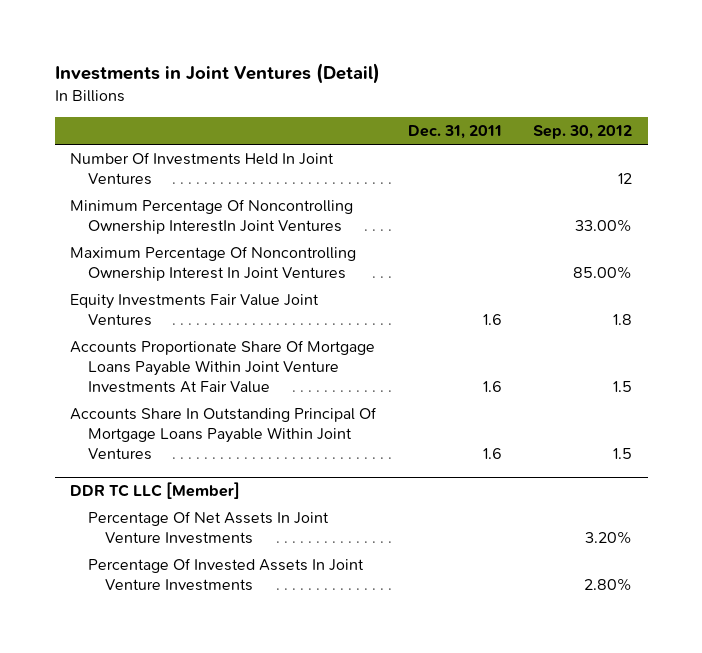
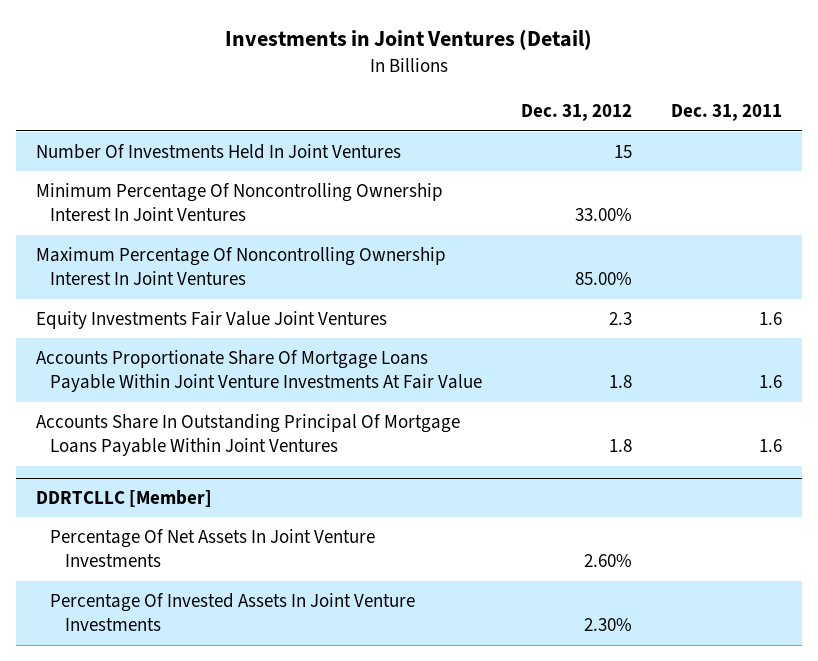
- | Dec. 31, 2011 | Sep. 30, 2012
+ | Dec. 31, 2012 | Dec. 31, 2011
- Minimum Percentage Of Noncontrolling Ownership InterestIn Joint Ventures | | 33.00%
+ Minimum Percentage Of Noncontrolling Ownership Interest In Joint Ventures | 33.00% |
- DDR TC LLC [Member]
- Percentage Of Net Assets In Joint Venture Investments | | 3.20%
- Percentage Of Invested Assets In Joint Venture Investments | | 2.80%
+ DDRTCLLC [Member]
+ Percentage Of Net Assets In Joint Venture Investments | 2.60% |
+ Percentage Of Invested Assets In Joint Venture Investments | 2.30% |

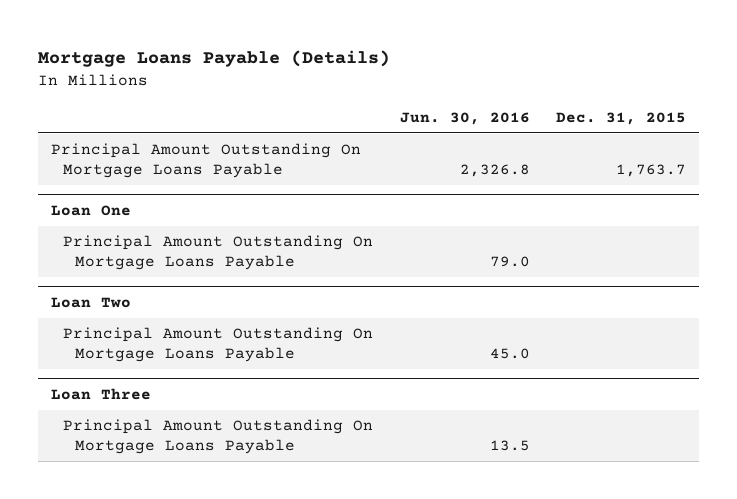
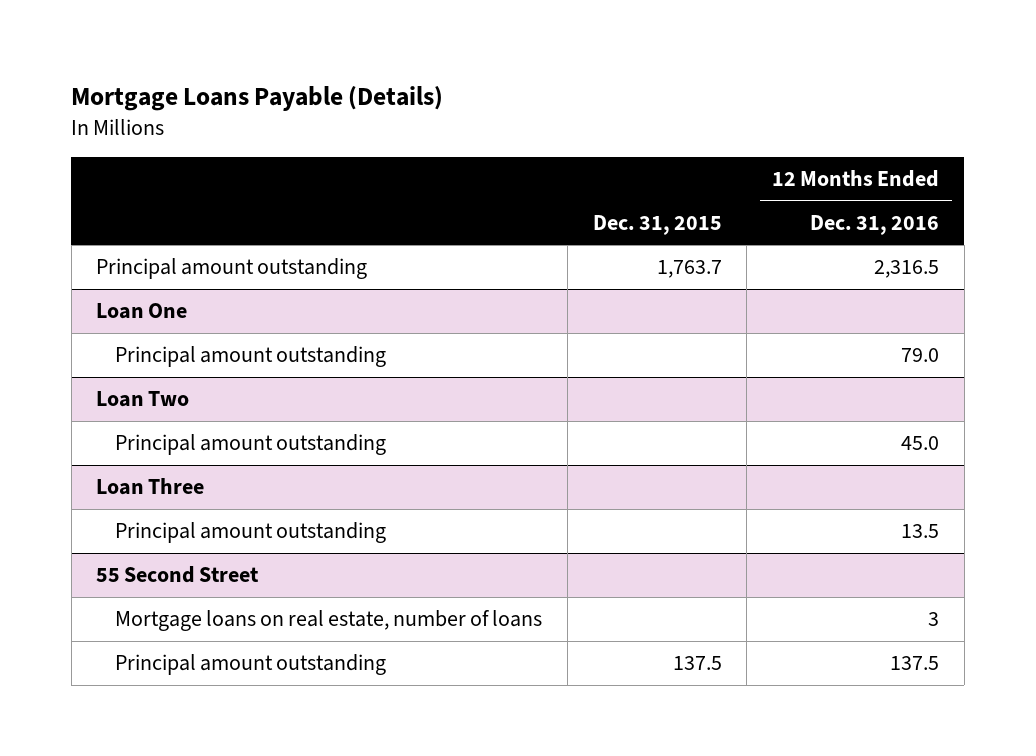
- | Jun. 30, 2016 | Dec. 31, 2015
+ | Dec. 31, 2015 | 12 Months Ended Dec. 31, 2016
- Principal Amount Outstanding On Mortgage Loans Payable | 2,326.8 | 1,763.7
+ Principal amount outstanding | 1,763.7 | 2,316.5
@ Loan One
- Principal Amount Outstanding On Mortgage Loans Payable | 79.0 |
+ Principal amount outstanding | | 79.0
@ Loan Two
- Principal Amount Outstanding On Mortgage Loans Payable | 45.0 |
+ Principal amount outstanding | | 45.0
@ Loan Three
- Principal Amount Outstanding On Mortgage Loans Payable | 13.5 |
+ Principal amount outstanding | | 13.5
+ 55 Second Street
+ Mortgage loans on real estate, number of loans | | 3
+ Principal amount outstanding | 137.5 | 137.5

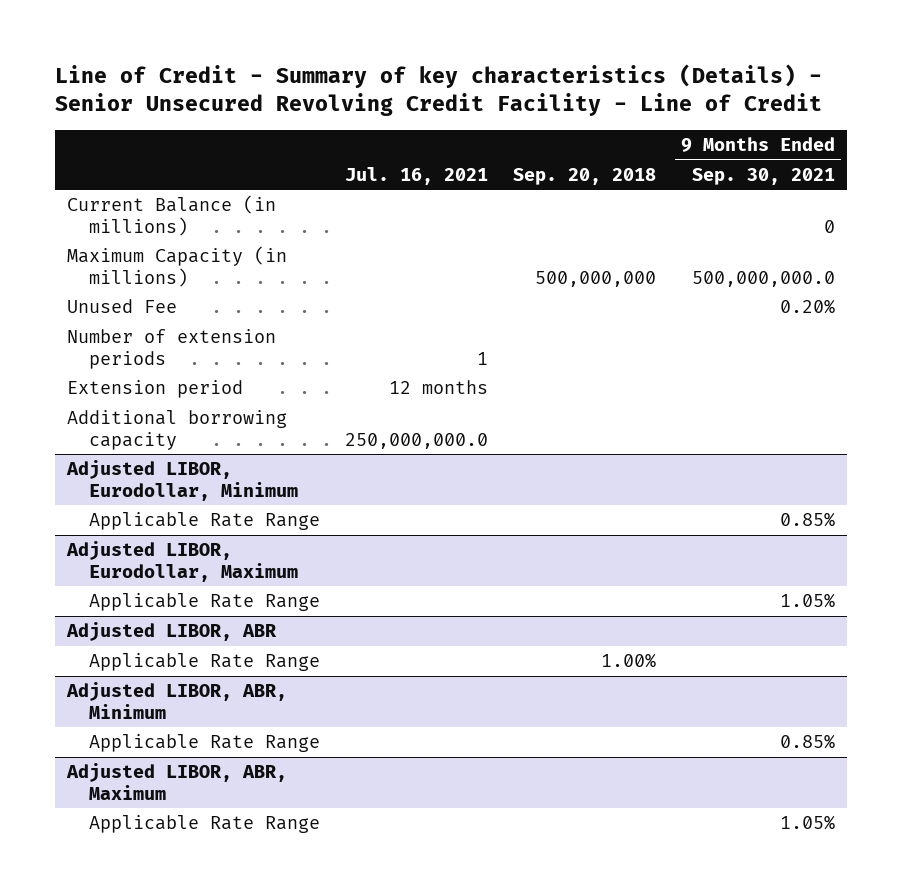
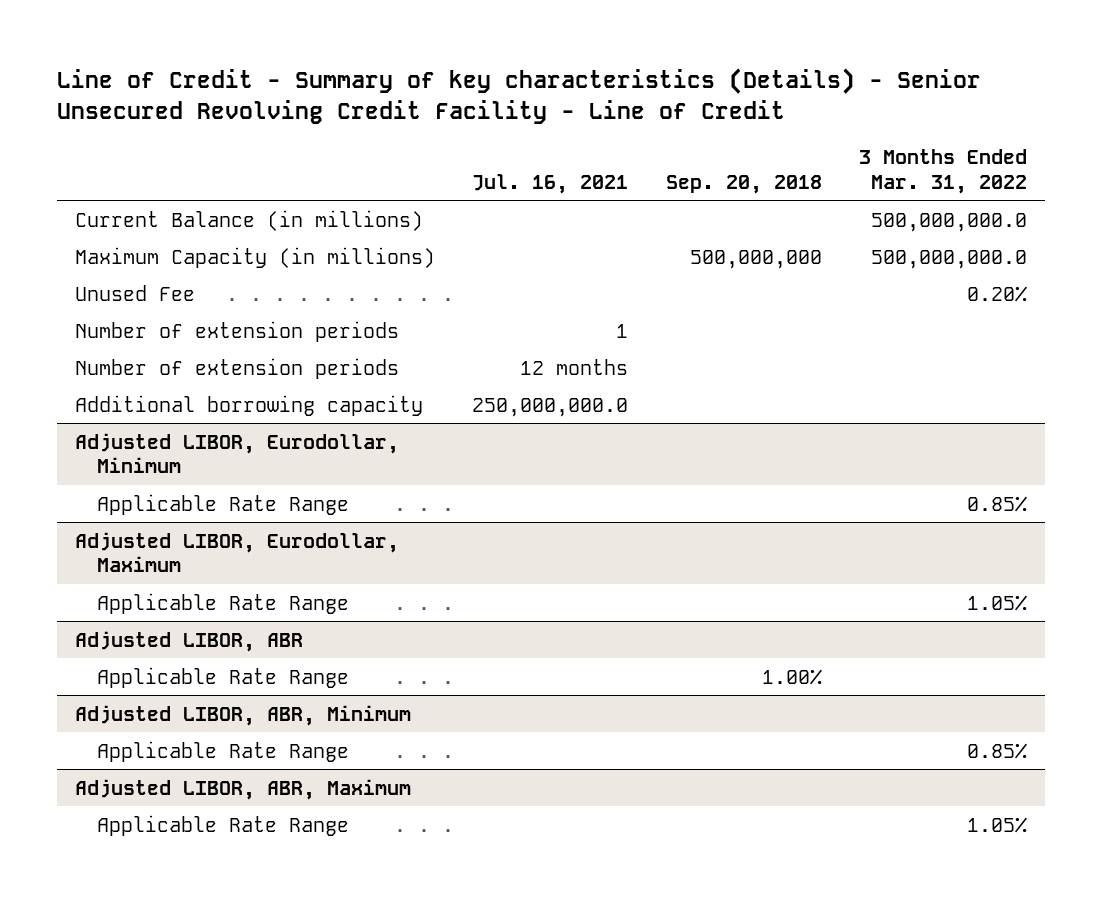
- | Jul. 16, 2021 | Sep. 20, 2018 | 9 Months Ended Sep. 30, 2021
+ | Jul. 16, 2021 | Sep. 20, 2018 | 3 Months Ended Mar. 31, 2022
- Extension period | 12 months | |
+ Number of extension periods | 12 months | |

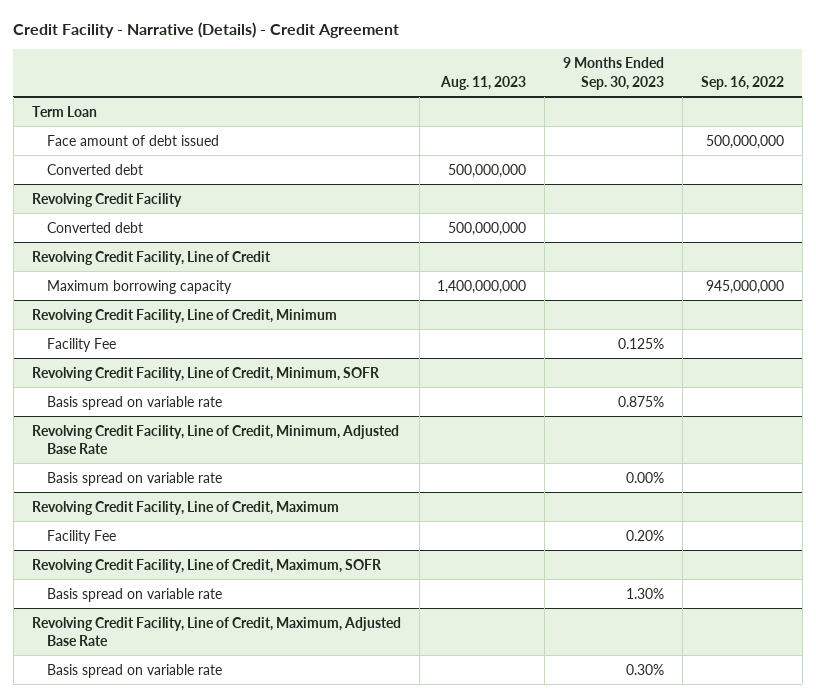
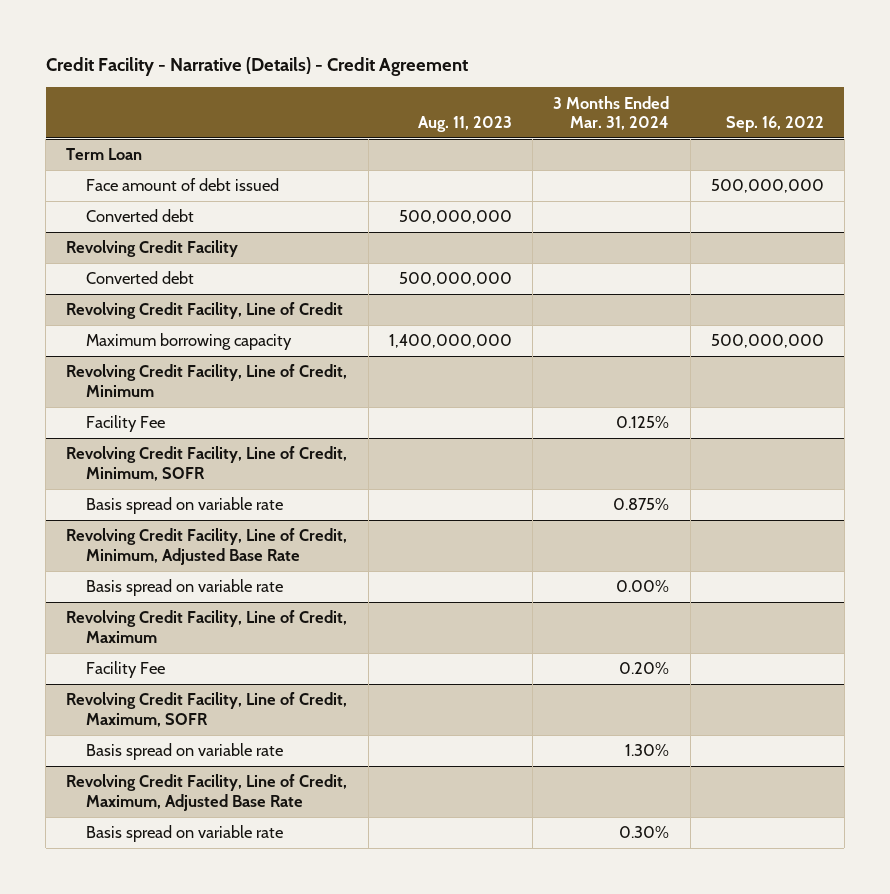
- | Aug. 11, 2023 | 9 Months Ended Sep. 30, 2023 | Sep. 16, 2022
+ | Aug. 11, 2023 | 3 Months Ended Mar. 31, 2024 | Sep. 16, 2022
@ Revolving Credit Facility, Line of Credit
- Maximum borrowing capacity | 1,400,000,000 | | 945,000,000
+ Maximum borrowing capacity | 1,400,000,000 | | 500,000,000

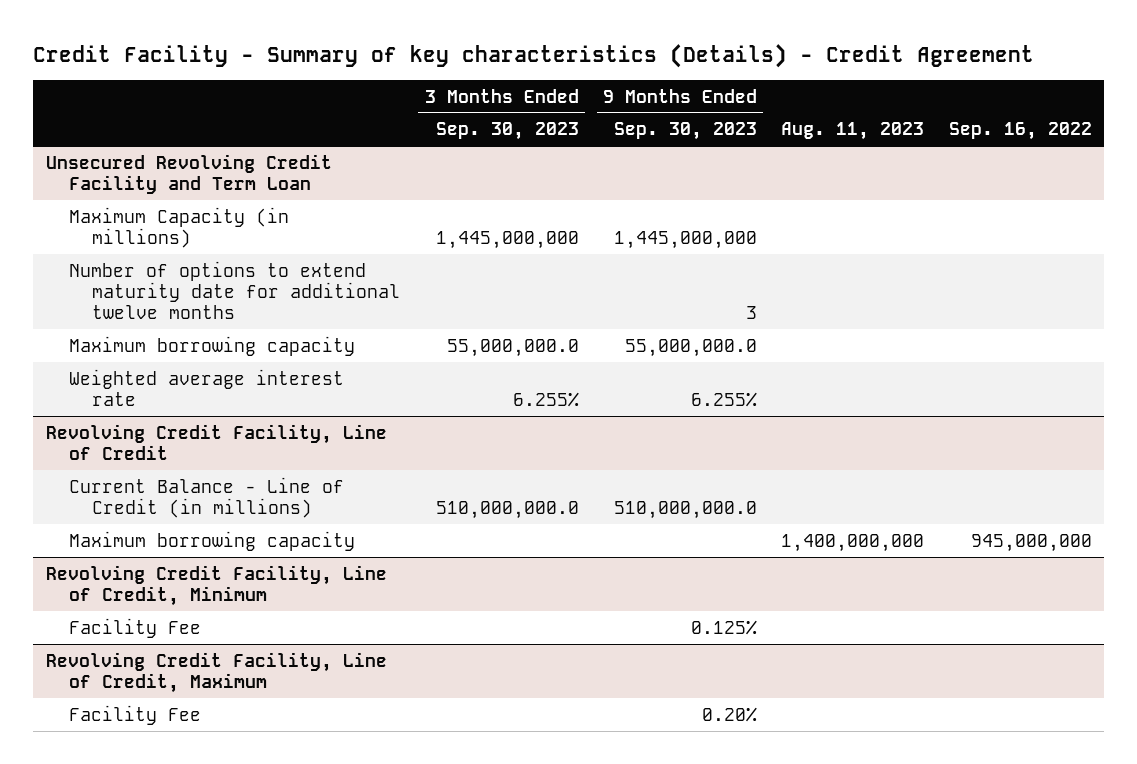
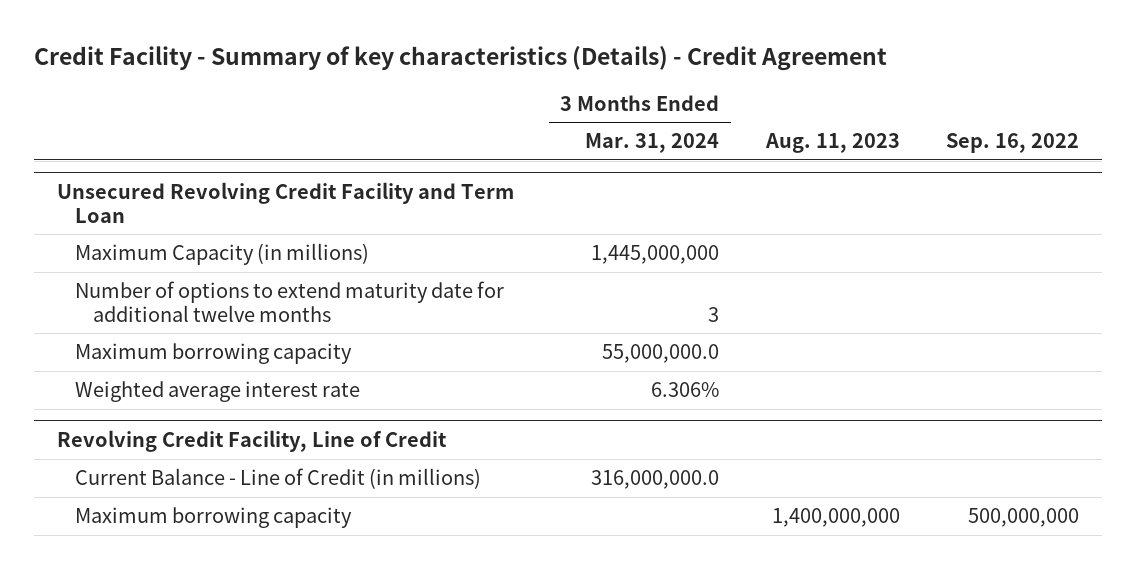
- | 3 Months Ended Sep. 30, 2023 | 9 Months Ended Sep. 30, 2023 | Aug. 11, 2023 | Sep. 16, 2022
+ | 3 Months Ended Mar. 31, 2024 | Aug. 11, 2023 | Sep. 16, 2022
@ Revolving Credit Facility, Line of Credit
- Maximum borrowing capacity | | | 1,400,000,000 | 945,000,000
- Revolving Credit Facility, Line of Credit, Minimum
- Facility Fee | | 0.125% | |
- Revolving Credit Facility, Line of Credit, Maximum
- Facility Fee | | 0.20% | |
@ Revolving Credit Facility, Line of Credit
+ Maximum borrowing capacity | | 1,400,000,000 | 500,000,000

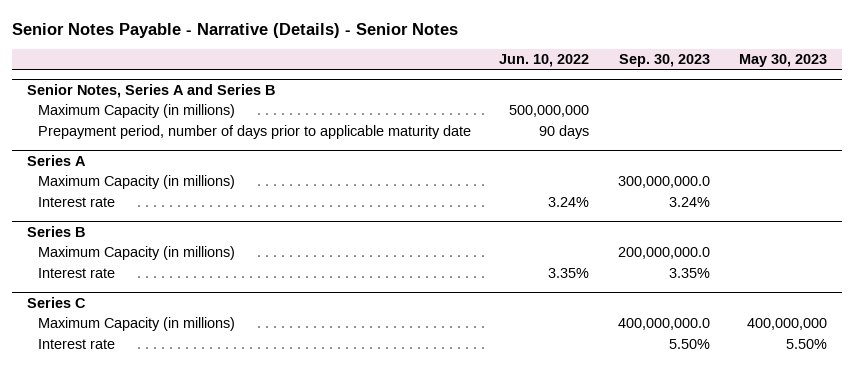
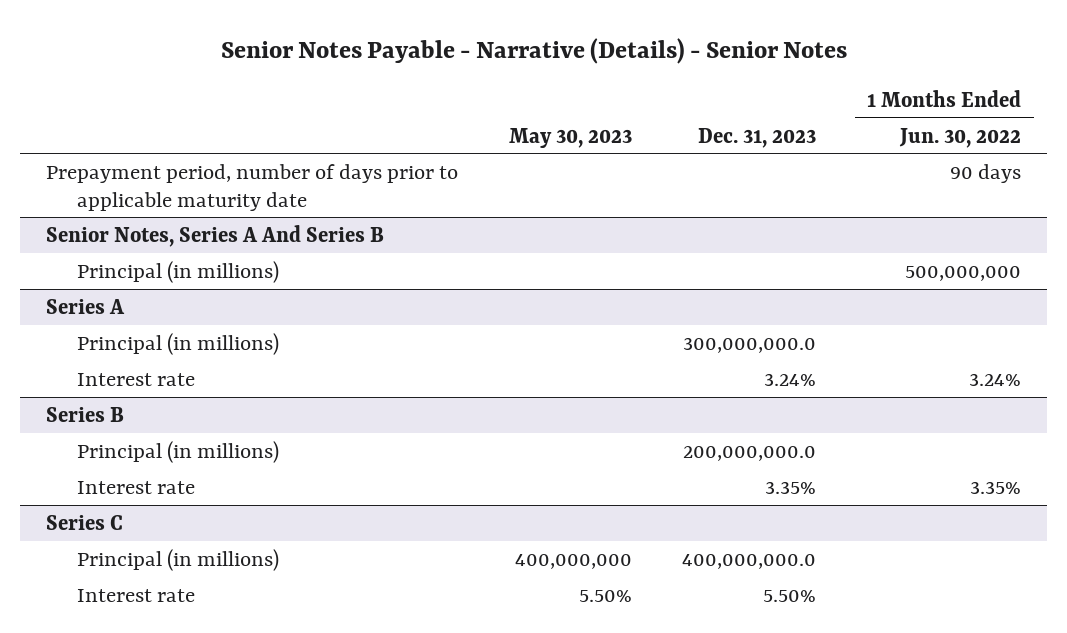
- | Jun. 10, 2022 | Sep. 30, 2023 | May 30, 2023
+ | May 30, 2023 | Dec. 31, 2023 | 1 Months Ended Jun. 30, 2022
- Senior Notes, Series A and Series B
- Maximum Capacity (in millions) | 500,000,000 | |
- Prepayment period, number of days prior to applicable maturity date | 90 days | |
+ Prepayment period, number of days prior to applicable maturity date | | | 90 days
+ Senior Notes, Series A And Series B
+ Principal (in millions) | | | 500,000,000
@ Series A
- Maximum Capacity (in millions) | | 300,000,000.0 |
+ Principal (in millions) | | 300,000,000.0 |
@ Series B
- Maximum Capacity (in millions) | | 200,000,000.0 |
+ Principal (in millions) | | 200,000,000.0 |
@ Series C
- Maximum Capacity (in millions) | | 400,000,000.0 | 400,000,000
+ Principal (in millions) | 400,000,000 | 400,000,000.0 |

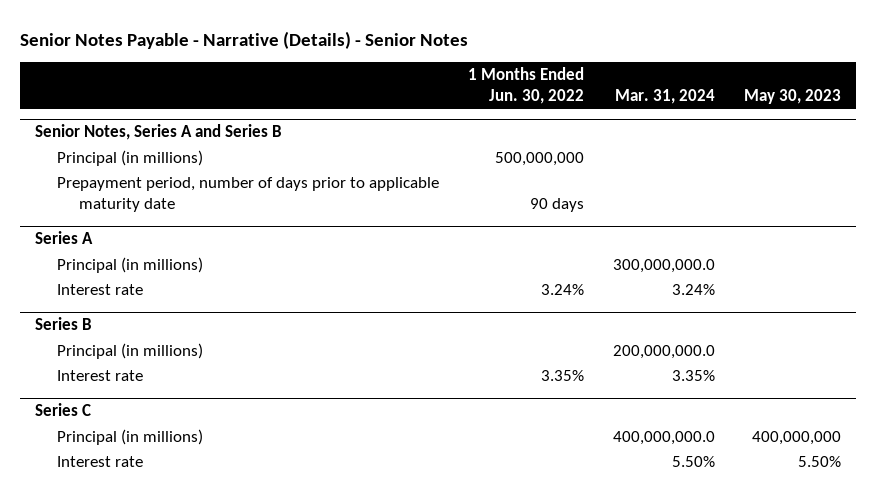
- | May 30, 2023 | Dec. 31, 2023 | 1 Months Ended Jun. 30, 2022
+ | 1 Months Ended Jun. 30, 2022 | Mar. 31, 2024 | May 30, 2023
- Prepayment period, number of days prior to applicable maturity date | | | 90 days
- Senior Notes, Series A And Series B
+ Senior Notes, Series A and Series B
+ Prepayment period, number of days prior to applicable maturity date | 90 days | |

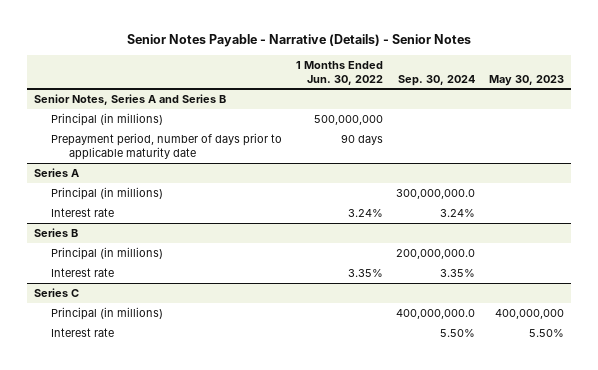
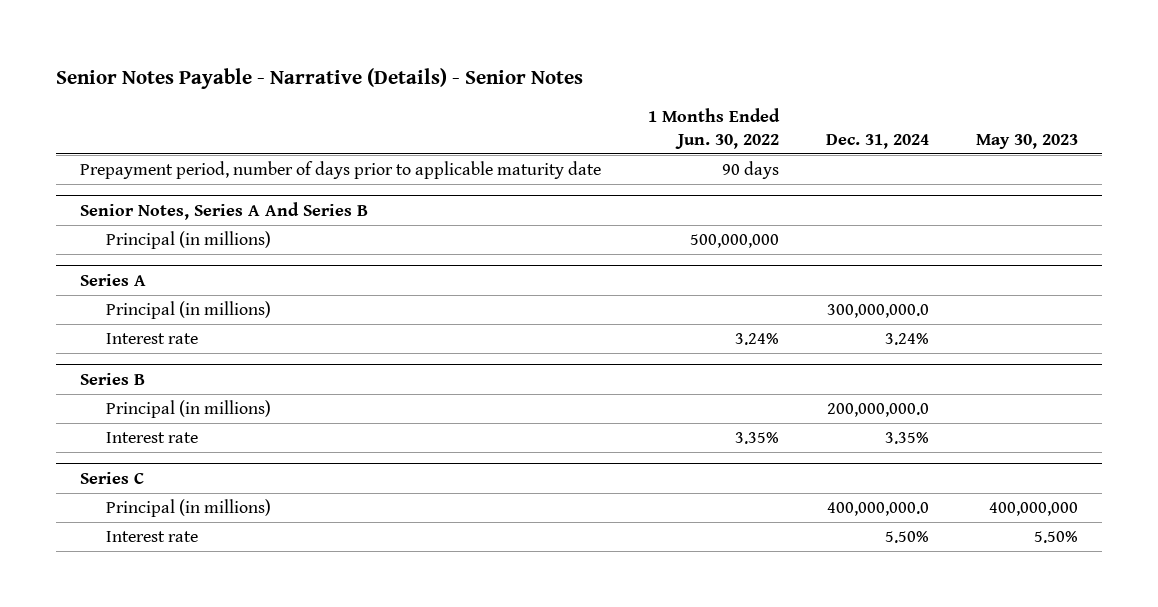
- | 1 Months Ended Jun. 30, 2022 | Sep. 30, 2024 | May 30, 2023
+ | 1 Months Ended Jun. 30, 2022 | Dec. 31, 2024 | May 30, 2023
- Senior Notes, Series A and Series B
+ Prepayment period, number of days prior to applicable maturity date | 90 days | |
+ Senior Notes, Series A And Series B
- Prepayment period, number of days prior to applicable maturity date | 90 days | |

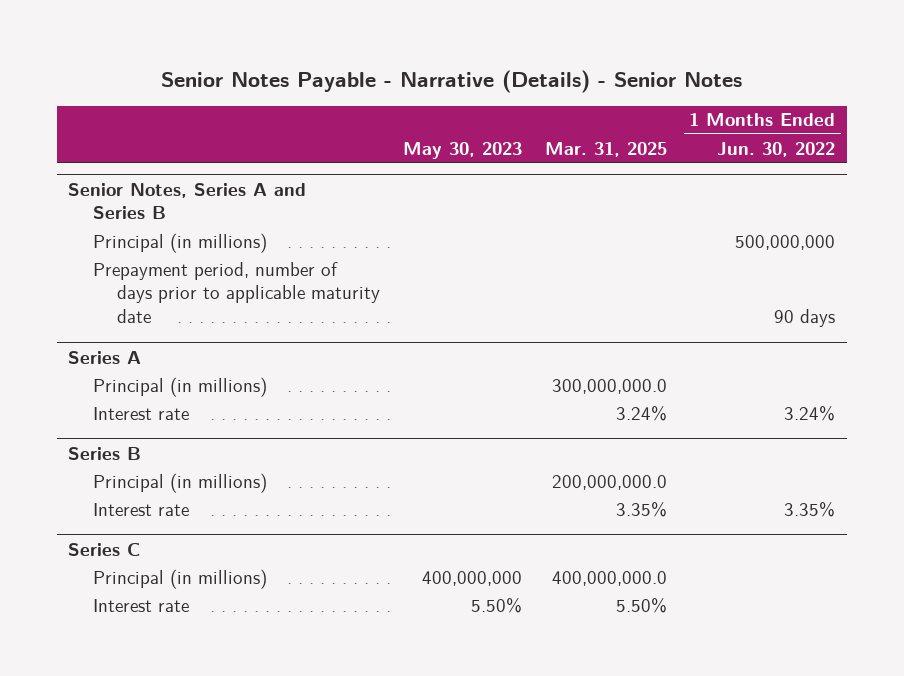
- | 1 Months Ended Jun. 30, 2022 | Dec. 31, 2024 | May 30, 2023
+ | May 30, 2023 | Mar. 31, 2025 | 1 Months Ended Jun. 30, 2022
- Prepayment period, number of days prior to applicable maturity date | 90 days | |
- Senior Notes, Series A And Series B
+ Senior Notes, Series A and Series B
+ Prepayment period, number of days prior to applicable maturity date | | | 90 days

